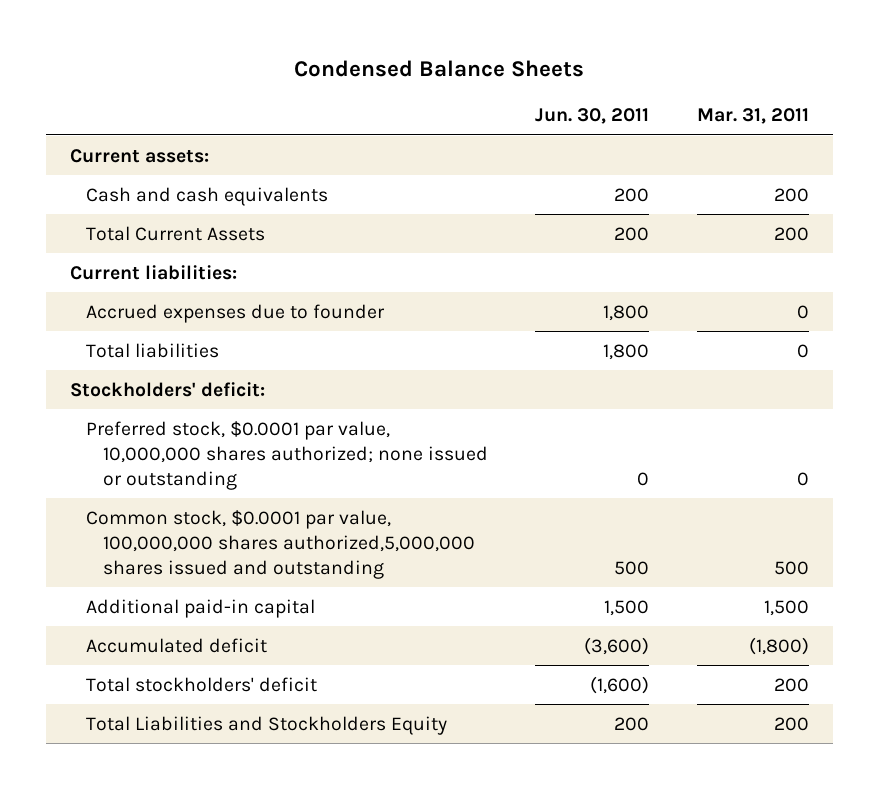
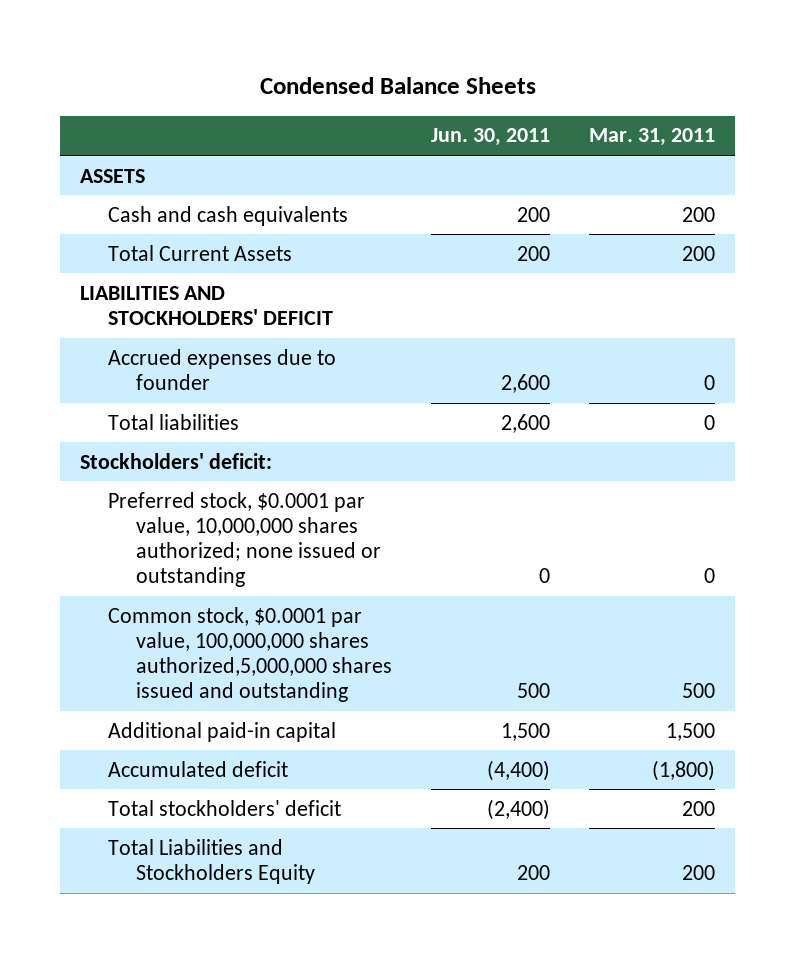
- Current assets:
+ ASSETS
- Current liabilities:
- Accrued expenses due to founder | 1,800 | 0
- Total liabilities | 1,800 | 0
+ LIABILITIES AND STOCKHOLDERS' DEFICIT
+ Accrued expenses due to founder | 2,600 | 0
+ Total liabilities | 2,600 | 0
- Accumulated deficit | (3,600) | (1,800)
- Total stockholders' deficit | (1,600) | 200
+ Accumulated deficit | (4,400) | (1,800)
+ Total stockholders' deficit | (2,400) | 200

